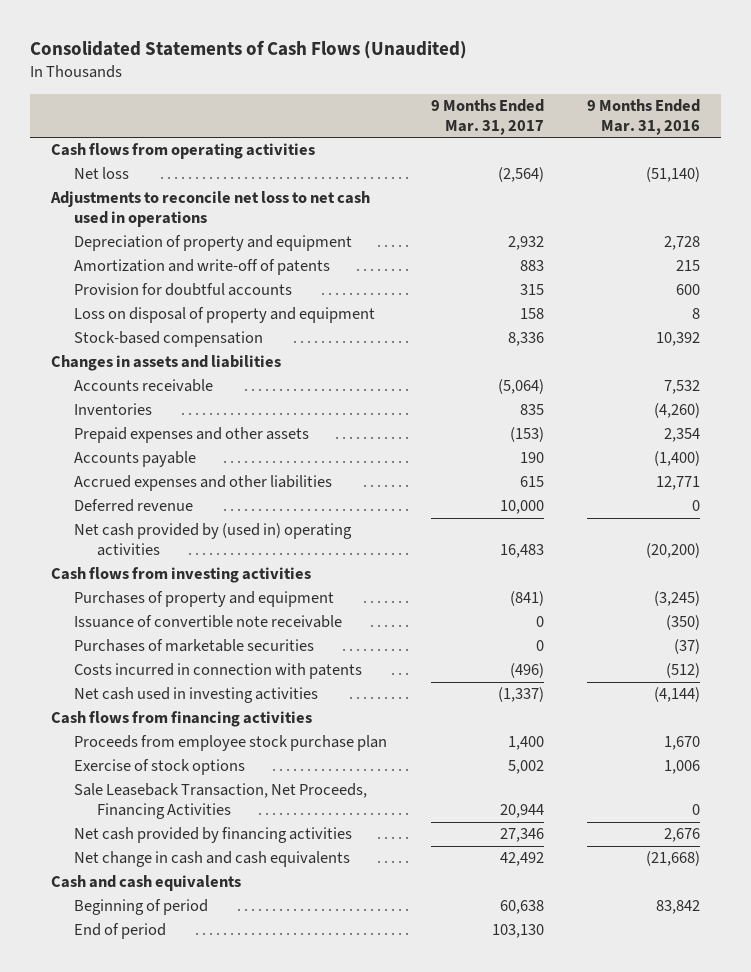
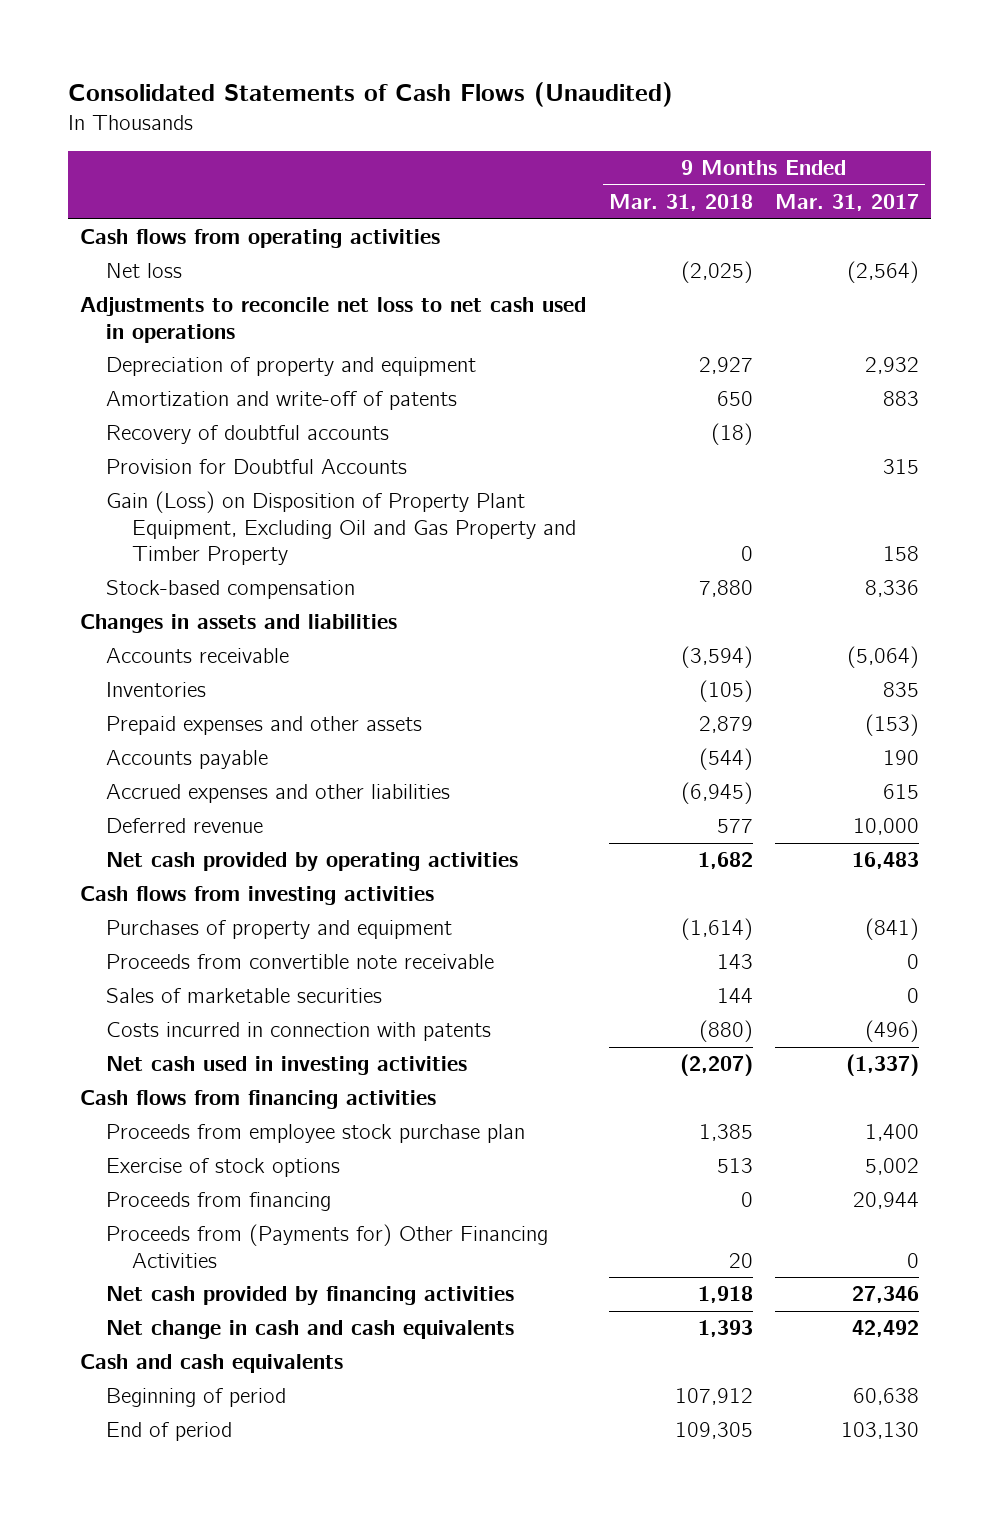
- | 9 Months Ended Mar. 31, 2017 | 9 Months Ended Mar. 31, 2016
+ | 9 Months Ended Mar. 31, 2018 | 9 Months Ended Mar. 31, 2017
- Provision for doubtful accounts | 315 | 600
- Loss on disposal of property and equipment | 158 | 8
+ Recovery of doubtful accounts | (18) |
+ Provision for Doubtful Accounts | | 315
+ Gain (Loss) on Disposition of Property Plant Equipment, Excluding Oil and Gas Property and Timber Property | 0 | 158
- Net cash provided by (used in) operating activities | 16,483 | (20,200)
+ Net cash provided by operating activities | 1,682 | 16,483
- Issuance of convertible note receivable | 0 | (350)
- Purchases of marketable securities | 0 | (37)
+ Proceeds from convertible note receivable | 143 | 0
+ Sales of marketable securities | 144 | 0
- Sale Leaseback Transaction, Net Proceeds, Financing Activities | 20,944 | 0
+ Proceeds from financing | 0 | 20,944
+ Proceeds from (Payments for) Other Financing Activities | 20 | 0

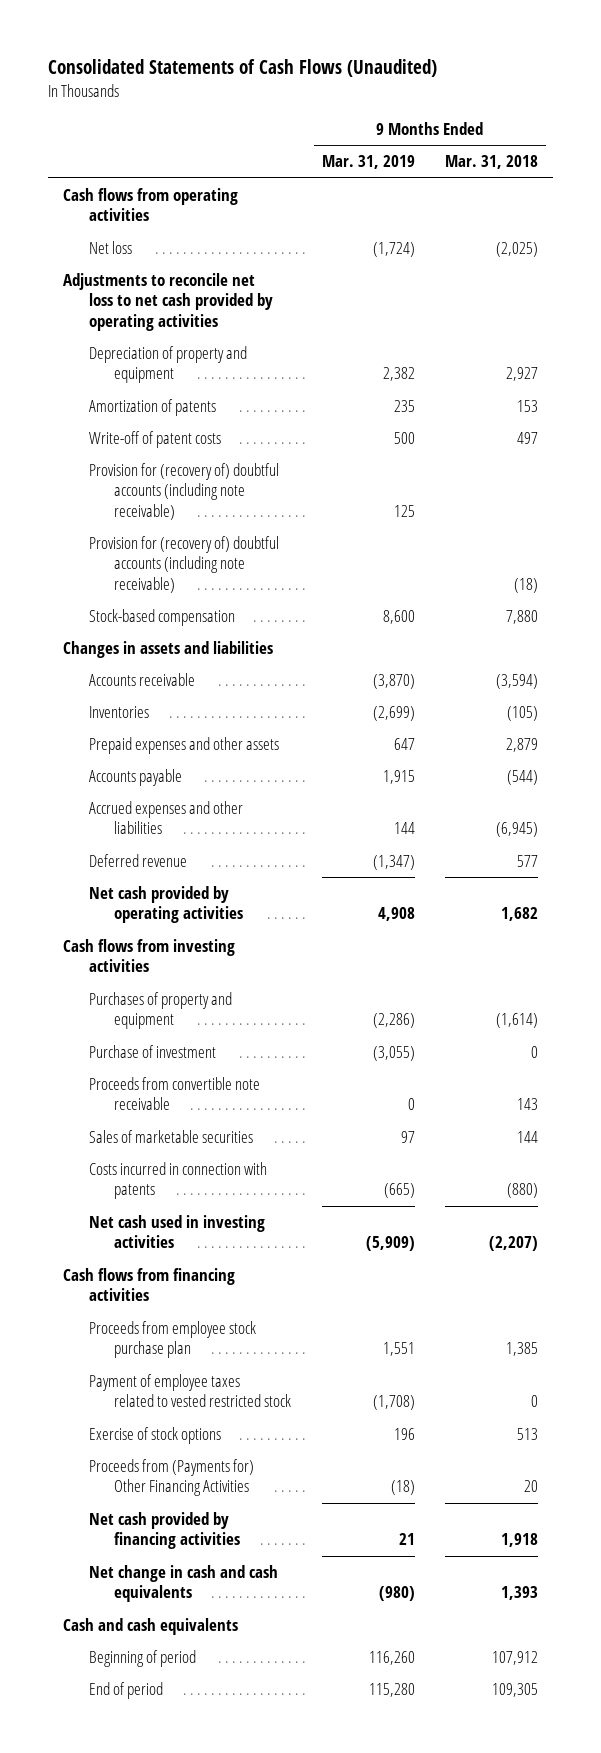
- | 9 Months Ended Mar. 31, 2018 | 9 Months Ended Mar. 31, 2017
+ | 9 Months Ended Mar. 31, 2019 | 9 Months Ended Mar. 31, 2018
- Adjustments to reconcile net loss to net cash used in operations
+ Adjustments to reconcile net loss to net cash provided by operating activities
- Amortization and write-off of patents | 650 | 883
- Recovery of doubtful accounts | (18) |
- Provision for Doubtful Accounts | | 315
- Gain (Loss) on Disposition of Property Plant Equipment, Excluding Oil and Gas Property and Timber Property | 0 | 158
+ Amortization of patents | 235 | 153
+ Write-off of patent costs | 500 | 497
+ Provision for (recovery of) doubtful accounts (including note receivable) | 125 |
+ Provision for (recovery of) doubtful accounts (including note receivable) | | (18)
+ Purchase of investment | (3,055) | 0
+ Payment of employee taxes related to vested restricted stock | (1,708) | 0
- Proceeds from financing | 0 | 20,944

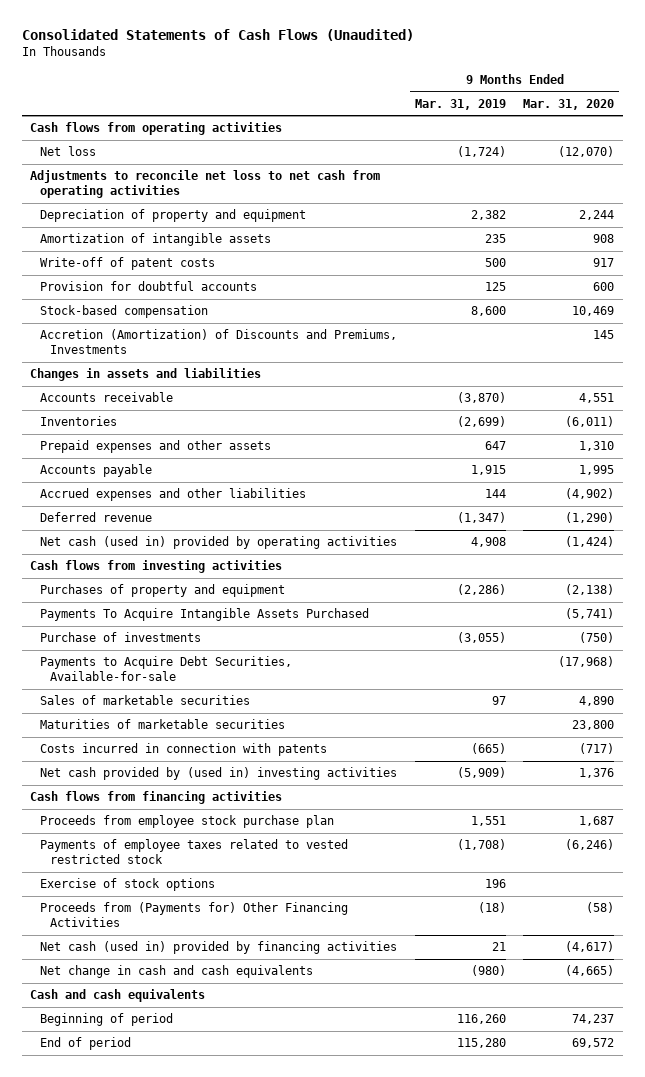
- | 9 Months Ended Mar. 31, 2019 | 9 Months Ended Mar. 31, 2018
+ | 9 Months Ended Mar. 31, 2019 | 9 Months Ended Mar. 31, 2020
- Adjustments to reconcile net loss to net cash provided by operating activities
+ Adjustments to reconcile net loss to net cash from operating activities
- Amortization of patents | 235 | 153
+ Amortization of intangible assets | 235 | 908
- Provision for (recovery of) doubtful accounts (including note receivable) | 125 |
- Provision for (recovery of) doubtful accounts (including note receivable) | | (18)
+ Provision for doubtful accounts | 125 | 600
+ Accretion (Amortization) of Discounts and Premiums, Investments | | 145
- Net cash provided by operating activities | 4,908 | 1,682
+ Net cash (used in) provided by operating activities | 4,908 | (1,424)
- Purchase of investment | (3,055) | 0
- Proceeds from convertible note receivable | 0 | 143
+ Payments To Acquire Intangible Assets Purchased | | (5,741)
+ Purchase of investments | (3,055) | (750)
+ Payments to Acquire Debt Securities, Available-for-sale | | (17,968)
+ Maturities of marketable securities | | 23,800
- Net cash used in investing activities | (5,909) | (2,207)
+ Net cash provided by (used in) investing activities | (5,909) | 1,376
- Payment of employee taxes related to vested restricted stock | (1,708) | 0
+ Payments of employee taxes related to vested restricted stock | (1,708) | (6,246)
- Net cash provided by financing activities | 21 | 1,918
+ Net cash (used in) provided by financing activities | 21 | (4,617)

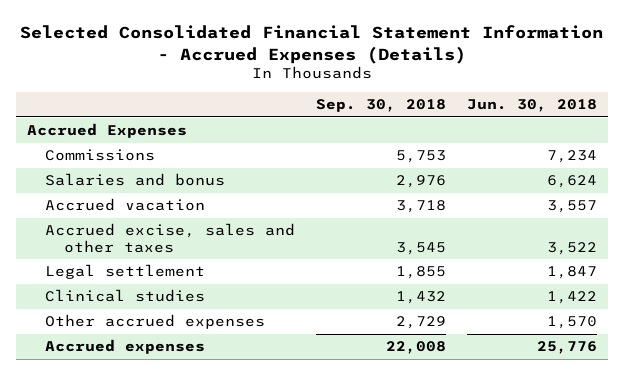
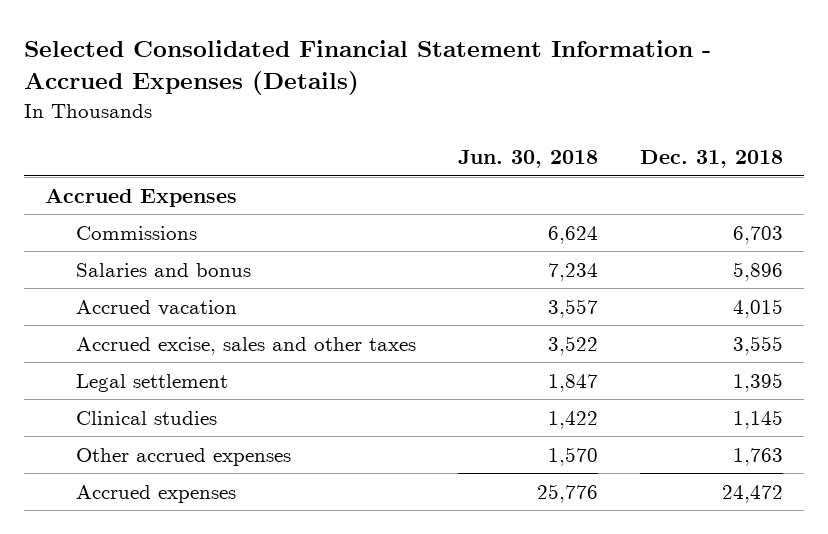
- | Sep. 30, 2018 | Jun. 30, 2018
+ | Jun. 30, 2018 | Dec. 31, 2018
- Commissions | 5,753 | 7,234
- Salaries and bonus | 2,976 | 6,624
+ Commissions | 6,624 | 6,703
+ Salaries and bonus | 7,234 | 5,896

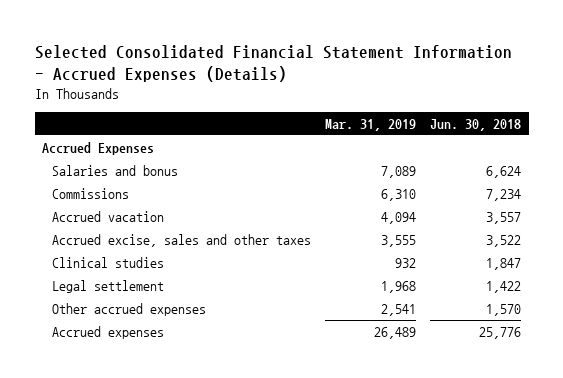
- | Jun. 30, 2018 | Dec. 31, 2018
+ | Mar. 31, 2019 | Jun. 30, 2018
- Commissions | 6,624 | 6,703
- Salaries and bonus | 7,234 | 5,896
+ Salaries and bonus | 7,089 | 6,624
+ Commissions | 6,310 | 7,234
- Legal settlement | 1,847 | 1,395
- Clinical studies | 1,422 | 1,145
+ Clinical studies | 932 | 1,847
+ Legal settlement | 1,968 | 1,422

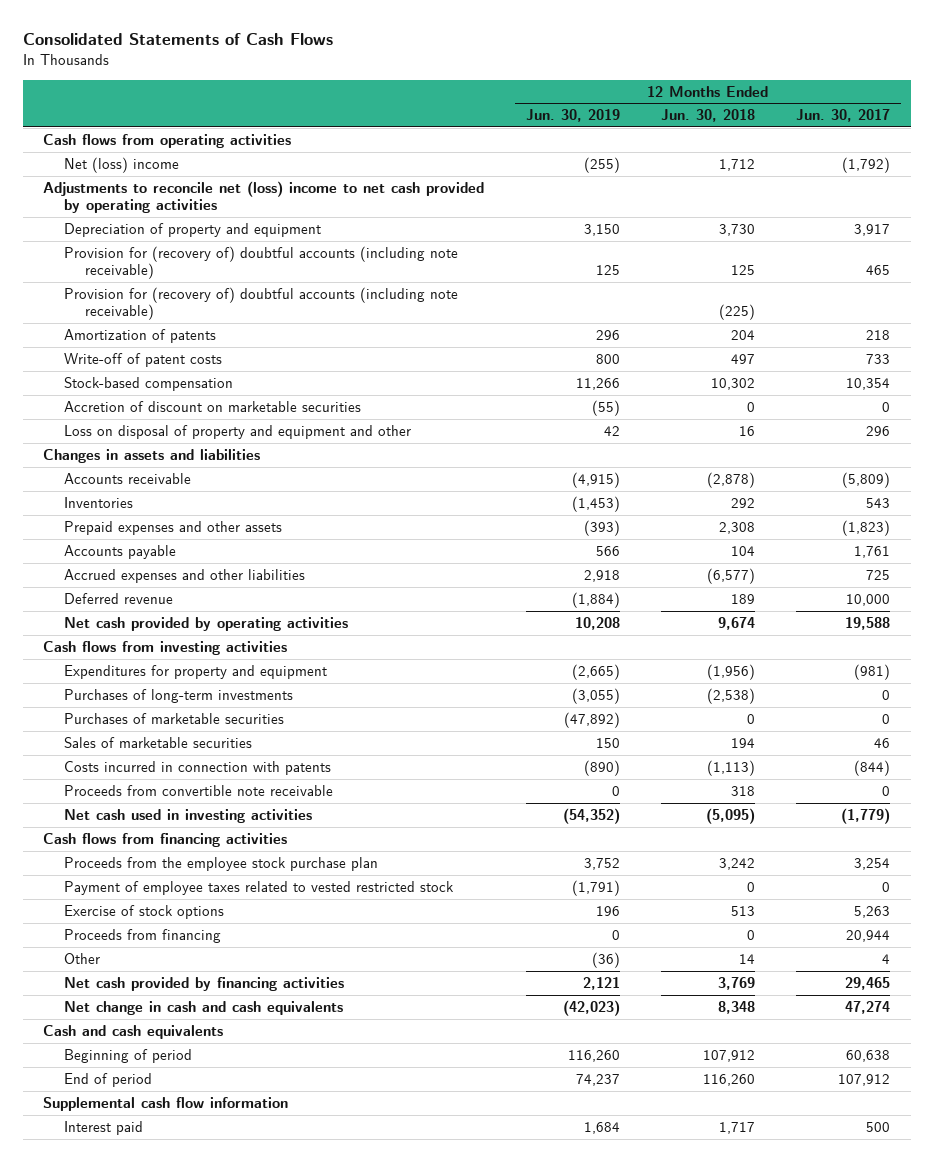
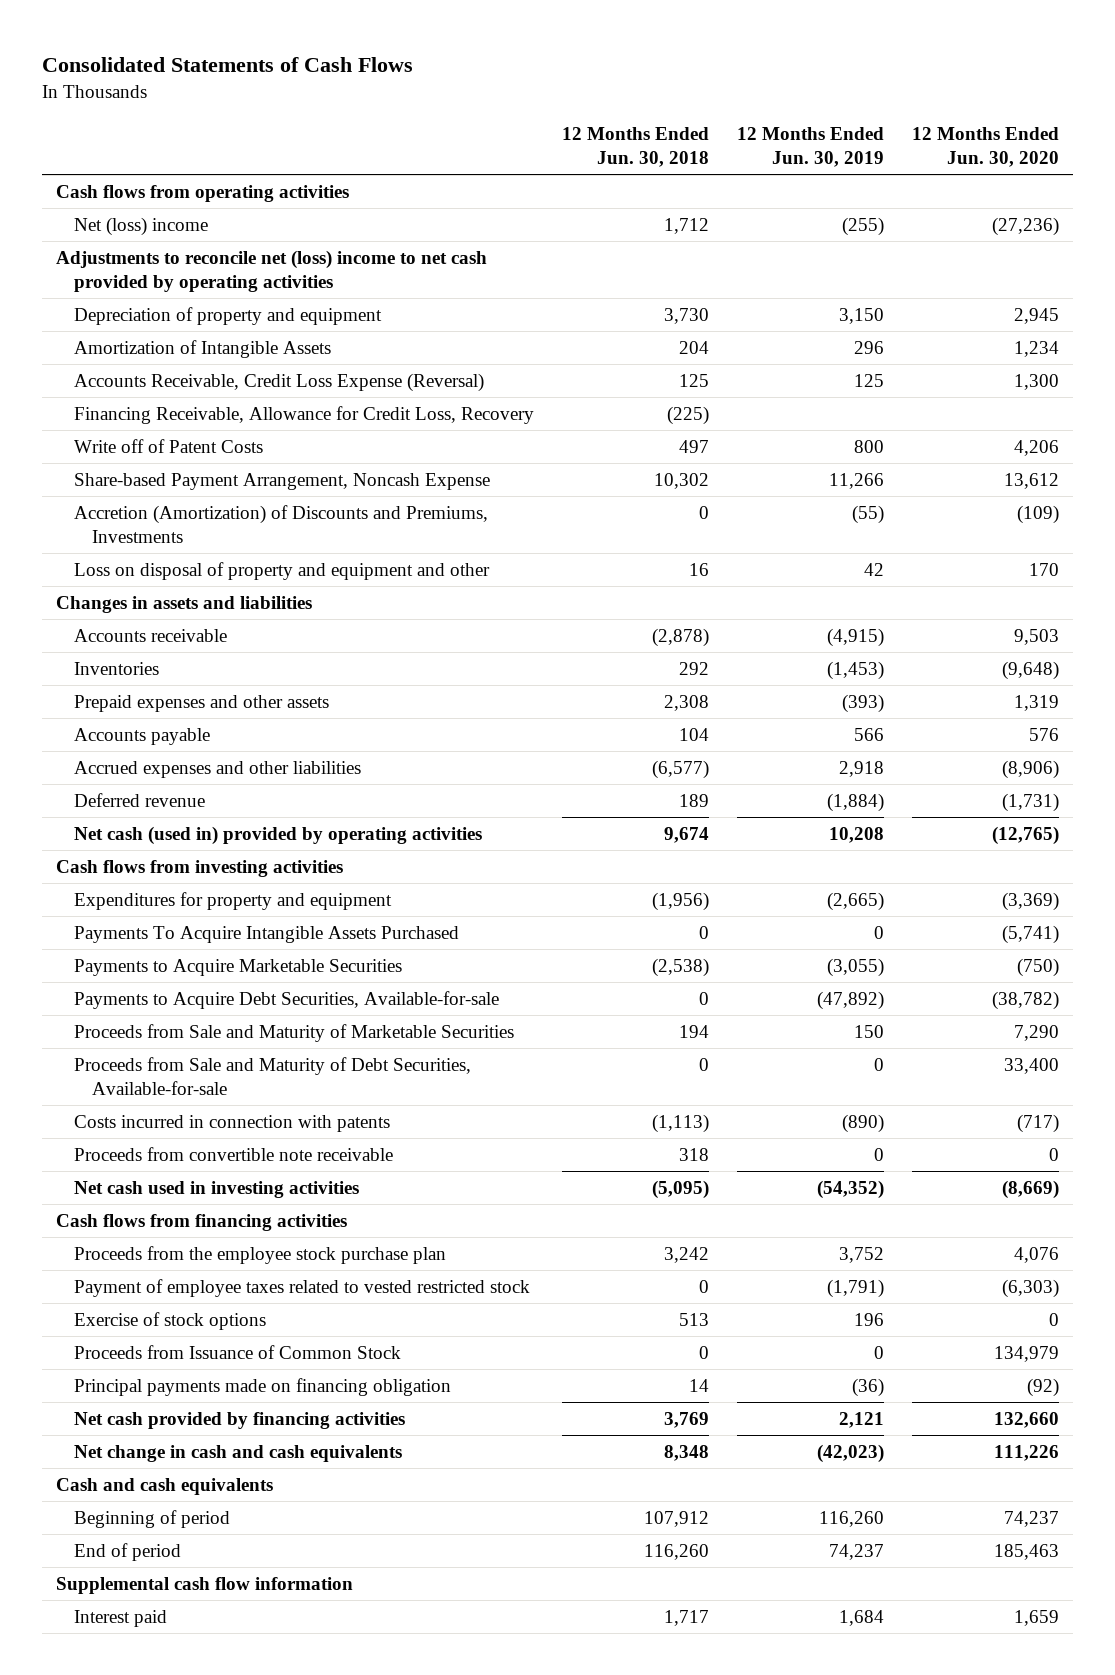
- | 12 Months Ended Jun. 30, 2019 | 12 Months Ended Jun. 30, 2018 | 12 Months Ended Jun. 30, 2017
+ | 12 Months Ended Jun. 30, 2018 | 12 Months Ended Jun. 30, 2019 | 12 Months Ended Jun. 30, 2020
- Provision for (recovery of) doubtful accounts (including note receivable) | 125 | 125 | 465
- Provision for (recovery of) doubtful accounts (including note receivable) | | (225) |
- Amortization of patents | 296 | 204 | 218
- Write-off of patent costs | 800 | 497 | 733
- Stock-based compensation | 11,266 | 10,302 | 10,354
- Accretion of discount on marketable securities | (55) | 0 | 0
+ Amortization of Intangible Assets | 204 | 296 | 1,234
+ Accounts Receivable, Credit Loss Expense (Reversal) | 125 | 125 | 1,300
+ Financing Receivable, Allowance for Credit Loss, Recovery | (225) | |
+ Write off of Patent Costs | 497 | 800 | 4,206
+ Share-based Payment Arrangement, Noncash Expense | 10,302 | 11,266 | 13,612
+ Accretion (Amortization) of Discounts and Premiums, Investments | 0 | (55) | (109)
- Net cash provided by operating activities | 10,208 | 9,674 | 19,588
+ Net cash (used in) provided by operating activities | 9,674 | 10,208 | (12,765)
- Purchases of long-term investments | (3,055) | (2,538) | 0
- Purchases of marketable securities | (47,892) | 0 | 0
- Sales of marketable securities | 150 | 194 | 46
+ Payments To Acquire Intangible Assets Purchased | 0 | 0 | (5,741)
+ Payments to Acquire Marketable Securities | (2,538) | (3,055) | (750)
+ Payments to Acquire Debt Securities, Available-for-sale | 0 | (47,892) | (38,782)
+ Proceeds from Sale and Maturity of Marketable Securities | 194 | 150 | 7,290
+ Proceeds from Sale and Maturity of Debt Securities, Available-for-sale | 0 | 0 | 33,400
- Proceeds from financing | 0 | 0 | 20,944
- Other | (36) | 14 | 4
+ Proceeds from Issuance of Common Stock | 0 | 0 | 134,979
+ Principal payments made on financing obligation | 14 | (36) | (92)

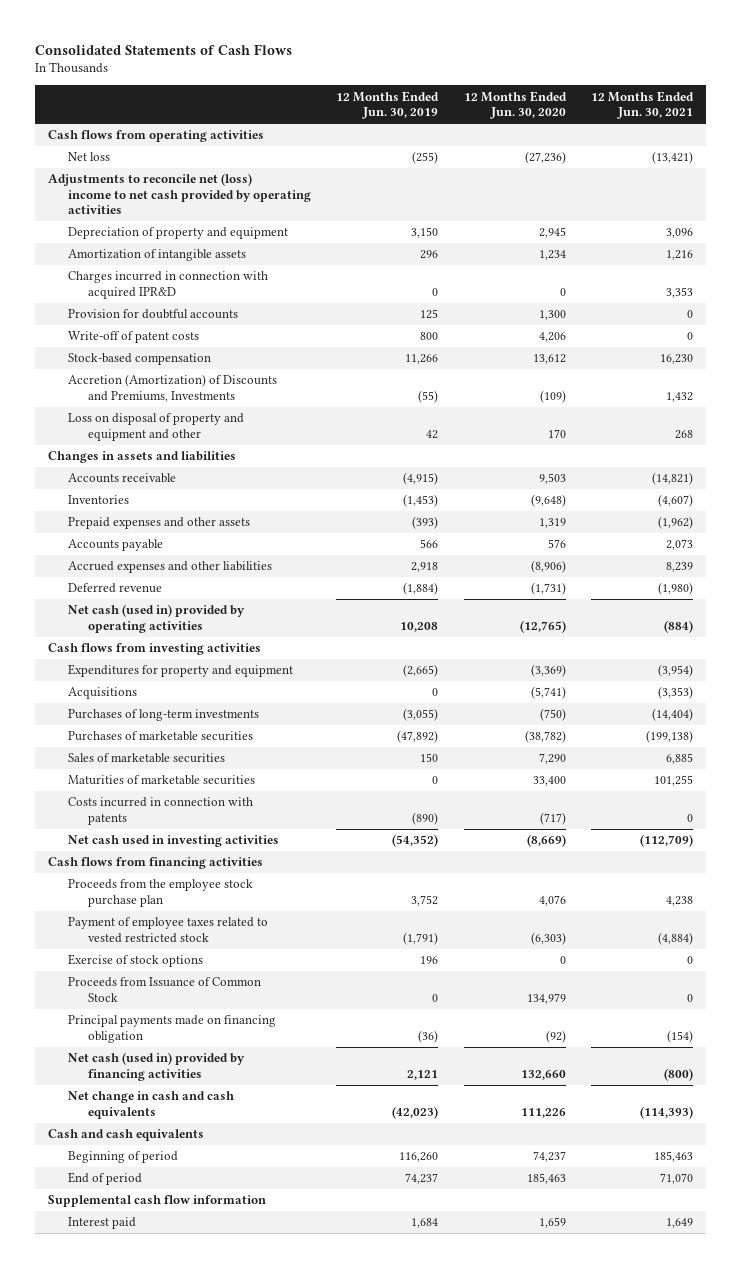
- | 12 Months Ended Jun. 30, 2018 | 12 Months Ended Jun. 30, 2019 | 12 Months Ended Jun. 30, 2020
+ | 12 Months Ended Jun. 30, 2019 | 12 Months Ended Jun. 30, 2020 | 12 Months Ended Jun. 30, 2021
- Net (loss) income | 1,712 | (255) | (27,236)
+ Net loss | (255) | (27,236) | (13,421)
- Amortization of Intangible Assets | 204 | 296 | 1,234
- Accounts Receivable, Credit Loss Expense (Reversal) | 125 | 125 | 1,300
- Financing Receivable, Allowance for Credit Loss, Recovery | (225) | |
- Write off of Patent Costs | 497 | 800 | 4,206
- Share-based Payment Arrangement, Noncash Expense | 10,302 | 11,266 | 13,612
+ Amortization of intangible assets | 296 | 1,234 | 1,216
+ Charges incurred in connection with acquired IPR&D | 0 | 0 | 3,353
+ Provision for doubtful accounts | 125 | 1,300 | 0
+ Write-off of patent costs | 800 | 4,206 | 0
+ Stock-based compensation | 11,266 | 13,612 | 16,230
- Payments To Acquire Intangible Assets Purchased | 0 | 0 | (5,741)
- Payments to Acquire Marketable Securities | (2,538) | (3,055) | (750)
- Payments to Acquire Debt Securities, Available-for-sale | 0 | (47,892) | (38,782)
- Proceeds from Sale and Maturity of Marketable Securities | 194 | 150 | 7,290
- Proceeds from Sale and Maturity of Debt Securities, Available-for-sale | 0 | 0 | 33,400
+ Acquisitions | 0 | (5,741) | (3,353)
+ Purchases of long-term investments | (3,055) | (750) | (14,404)
+ Purchases of marketable securities | (47,892) | (38,782) | (199,138)
+ Sales of marketable securities | 150 | 7,290 | 6,885
+ Maturities of marketable securities | 0 | 33,400 | 101,255
- Proceeds from convertible note receivable | 318 | 0 | 0
- Net cash provided by financing activities | 3,769 | 2,121 | 132,660
+ Net cash (used in) provided by financing activities | 2,121 | 132,660 | (800)

